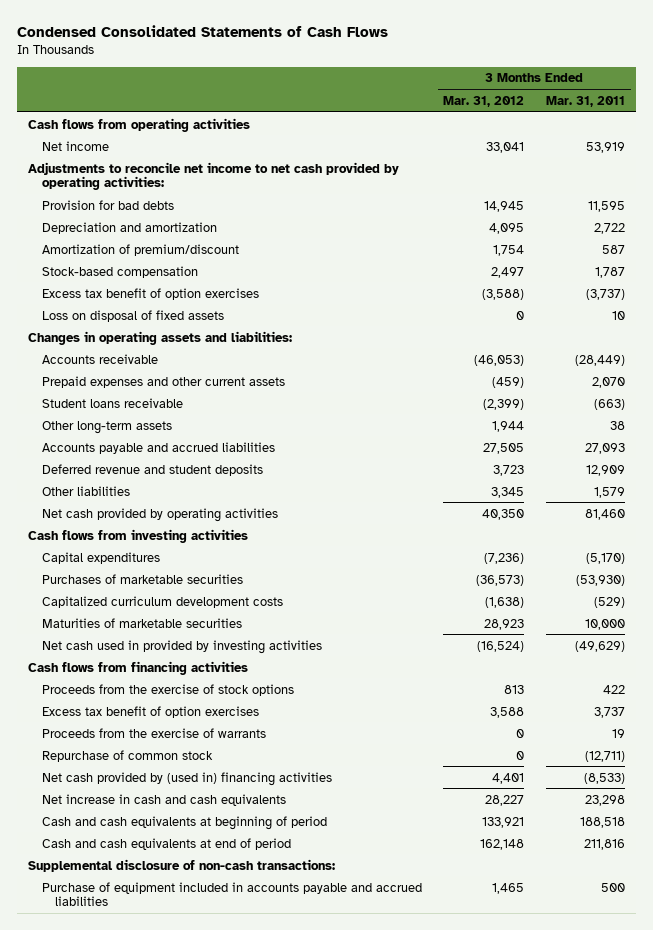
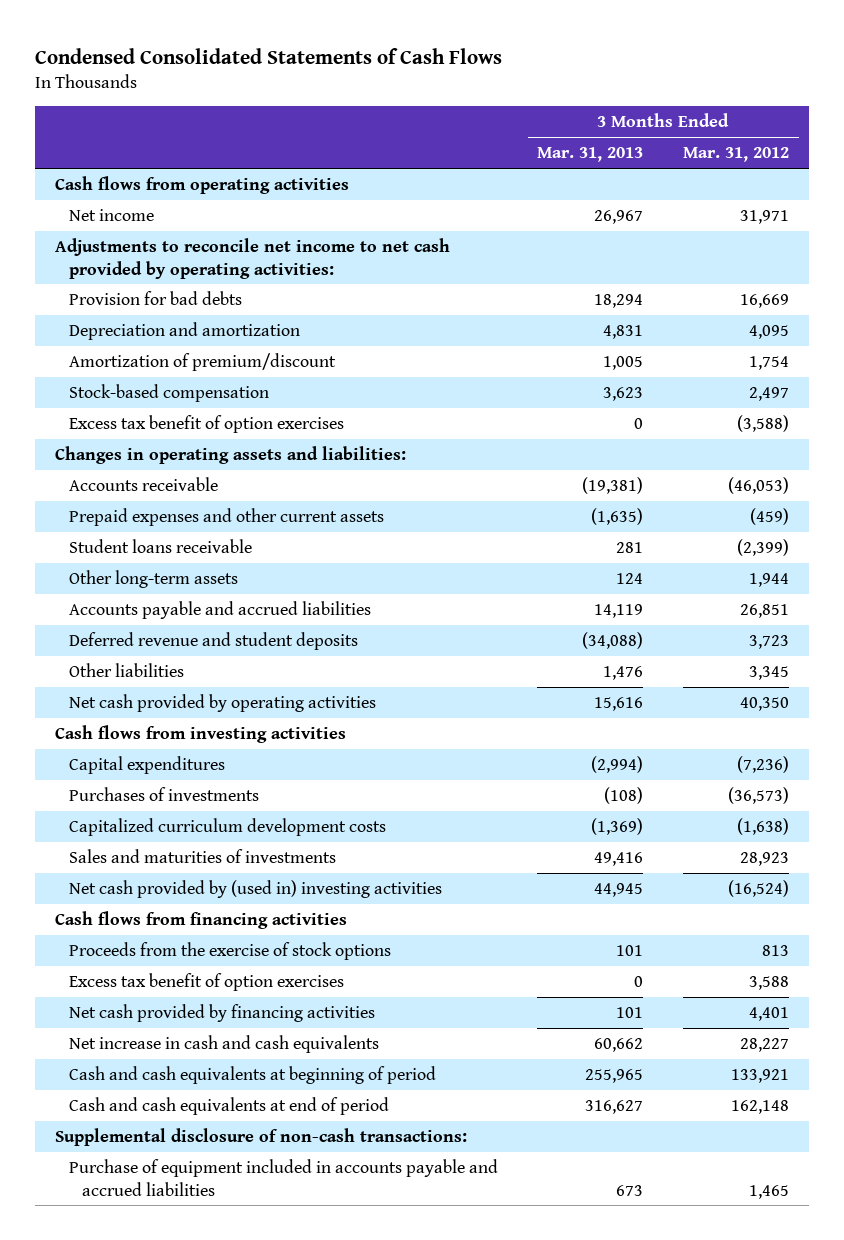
- | 3 Months Ended Mar. 31, 2012 | 3 Months Ended Mar. 31, 2011
+ | 3 Months Ended Mar. 31, 2013 | 3 Months Ended Mar. 31, 2012
- Net income | 33,041 | 53,919
+ Net income | 26,967 | 31,971
- Provision for bad debts | 14,945 | 11,595
+ Provision for bad debts | 18,294 | 16,669
- Loss on disposal of fixed assets | 0 | 10
- Accounts payable and accrued liabilities | 27,505 | 27,093
+ Accounts payable and accrued liabilities | 14,119 | 26,851
- Purchases of marketable securities | (36,573) | (53,930)
+ Purchases of investments | (108) | (36,573)
- Maturities of marketable securities | 28,923 | 10,000
- Net cash used in provided by investing activities | (16,524) | (49,629)
+ Sales and maturities of investments | 49,416 | 28,923
+ Net cash provided by (used in) investing activities | 44,945 | (16,524)
- Proceeds from the exercise of warrants | 0 | 19
- Repurchase of common stock | 0 | (12,711)
- Net cash provided by (used in) financing activities | 4,401 | (8,533)
+ Net cash provided by financing activities | 101 | 4,401

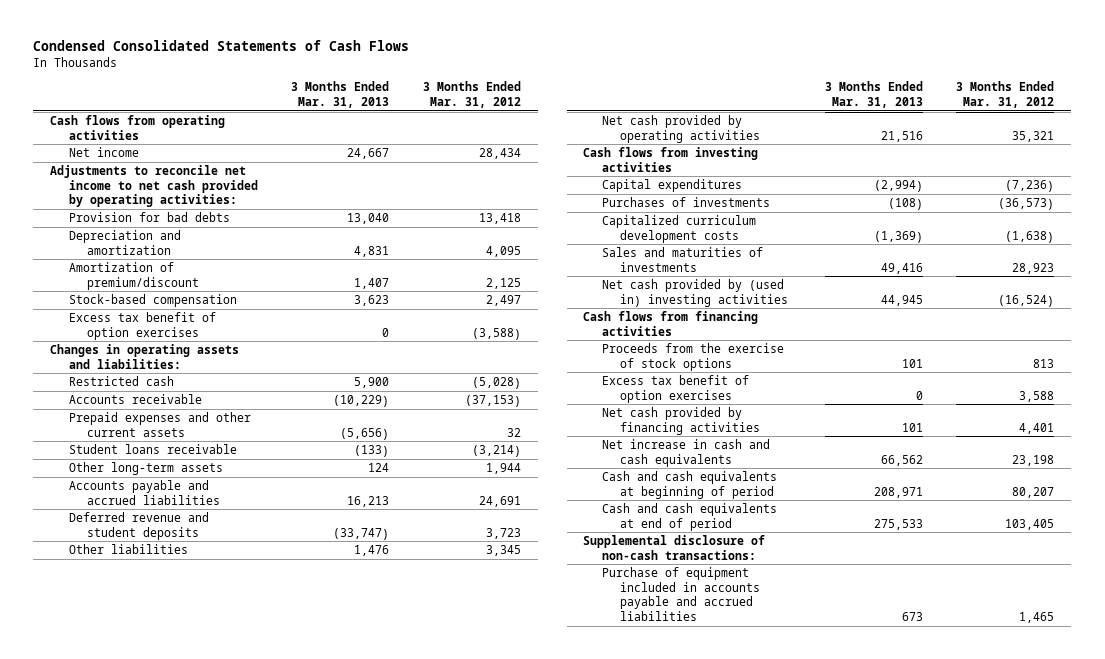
- Net income | 26,967 | 31,971
+ Net income | 24,667 | 28,434
- Provision for bad debts | 18,294 | 16,669
+ Provision for bad debts | 13,040 | 13,418
- Amortization of premium/discount | 1,005 | 1,754
+ Amortization of premium/discount | 1,407 | 2,125
- Accounts receivable | (19,381) | (46,053)
- Prepaid expenses and other current assets | (1,635) | (459)
- Student loans receivable | 281 | (2,399)
+ Restricted cash | 5,900 | (5,028)
+ Accounts receivable | (10,229) | (37,153)
+ Prepaid expenses and other current assets | (5,656) | 32
+ Student loans receivable | (133) | (3,214)
- Accounts payable and accrued liabilities | 14,119 | 26,851
- Deferred revenue and student deposits | (34,088) | 3,723
+ Accounts payable and accrued liabilities | 16,213 | 24,691
+ Deferred revenue and student deposits | (33,747) | 3,723
- Net cash provided by operating activities | 15,616 | 40,350
+ Net cash provided by operating activities | 21,516 | 35,321
- Net increase in cash and cash equivalents | 60,662 | 28,227
- Cash and cash equivalents at beginning of period | 255,965 | 133,921
- Cash and cash equivalents at end of period | 316,627 | 162,148
+ Net increase in cash and cash equivalents | 66,562 | 23,198
+ Cash and cash equivalents at beginning of period | 208,971 | 80,207
+ Cash and cash equivalents at end of period | 275,533 | 103,405

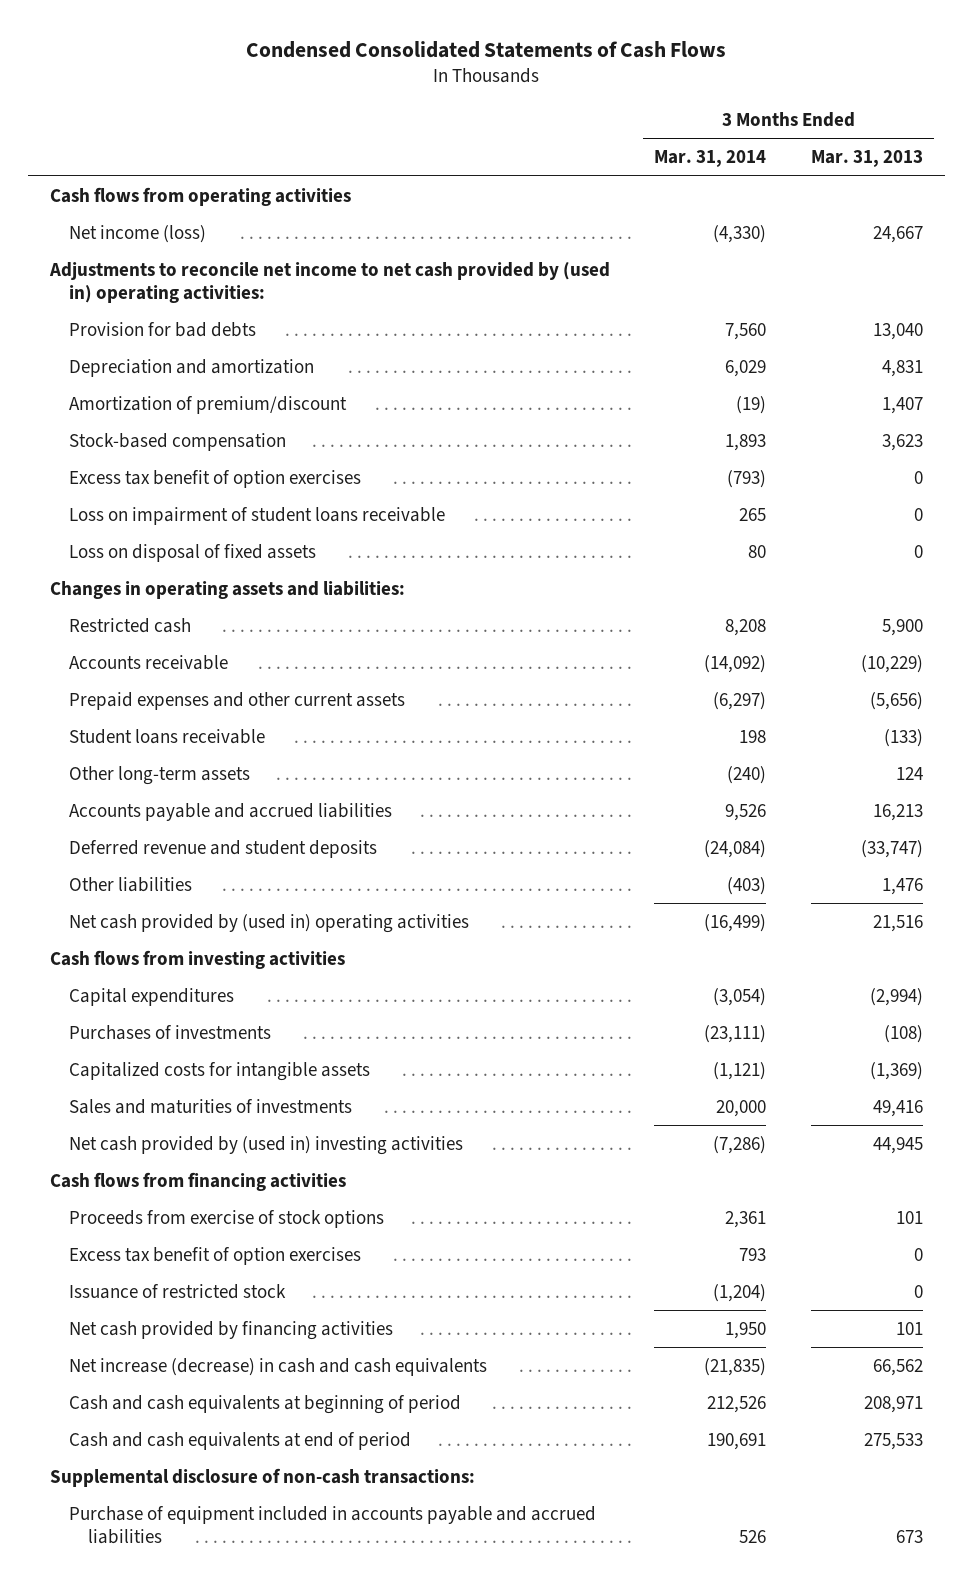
- | 3 Months Ended Mar. 31, 2013 | 3 Months Ended Mar. 31, 2012
+ | 3 Months Ended Mar. 31, 2014 | 3 Months Ended Mar. 31, 2013
- Net income | 24,667 | 28,434
- Adjustments to reconcile net income to net cash provided by operating activities:
+ Net income (loss) | (4,330) | 24,667
+ Adjustments to reconcile net income to net cash provided by (used in) operating activities:
+ Loss on impairment of student loans receivable | 265 | 0
+ Loss on disposal of fixed assets | 80 | 0
- Net cash provided by operating activities | 21,516 | 35,321
+ Net cash provided by (used in) operating activities | (16,499) | 21,516
- Capitalized curriculum development costs | (1,369) | (1,638)
+ Capitalized costs for intangible assets | (1,121) | (1,369)
- Proceeds from the exercise of stock options | 101 | 813
+ Proceeds from exercise of stock options | 2,361 | 101
+ Issuance of restricted stock | (1,204) | 0
- Net increase in cash and cash equivalents | 66,562 | 23,198
+ Net increase (decrease) in cash and cash equivalents | (21,835) | 66,562

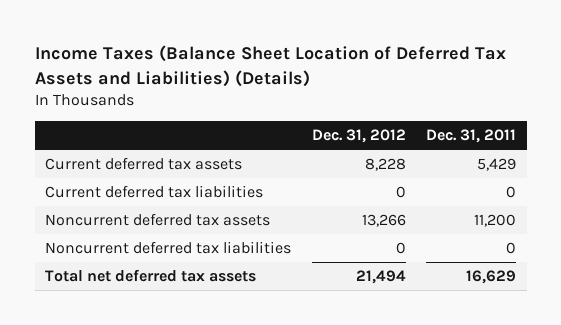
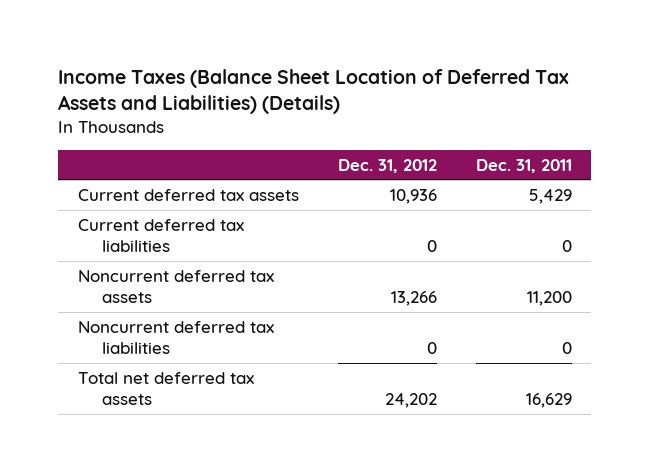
- Current deferred tax assets | 8,228 | 5,429
+ Current deferred tax assets | 10,936 | 5,429
- Total net deferred tax assets | 21,494 | 16,629
+ Total net deferred tax assets | 24,202 | 16,629

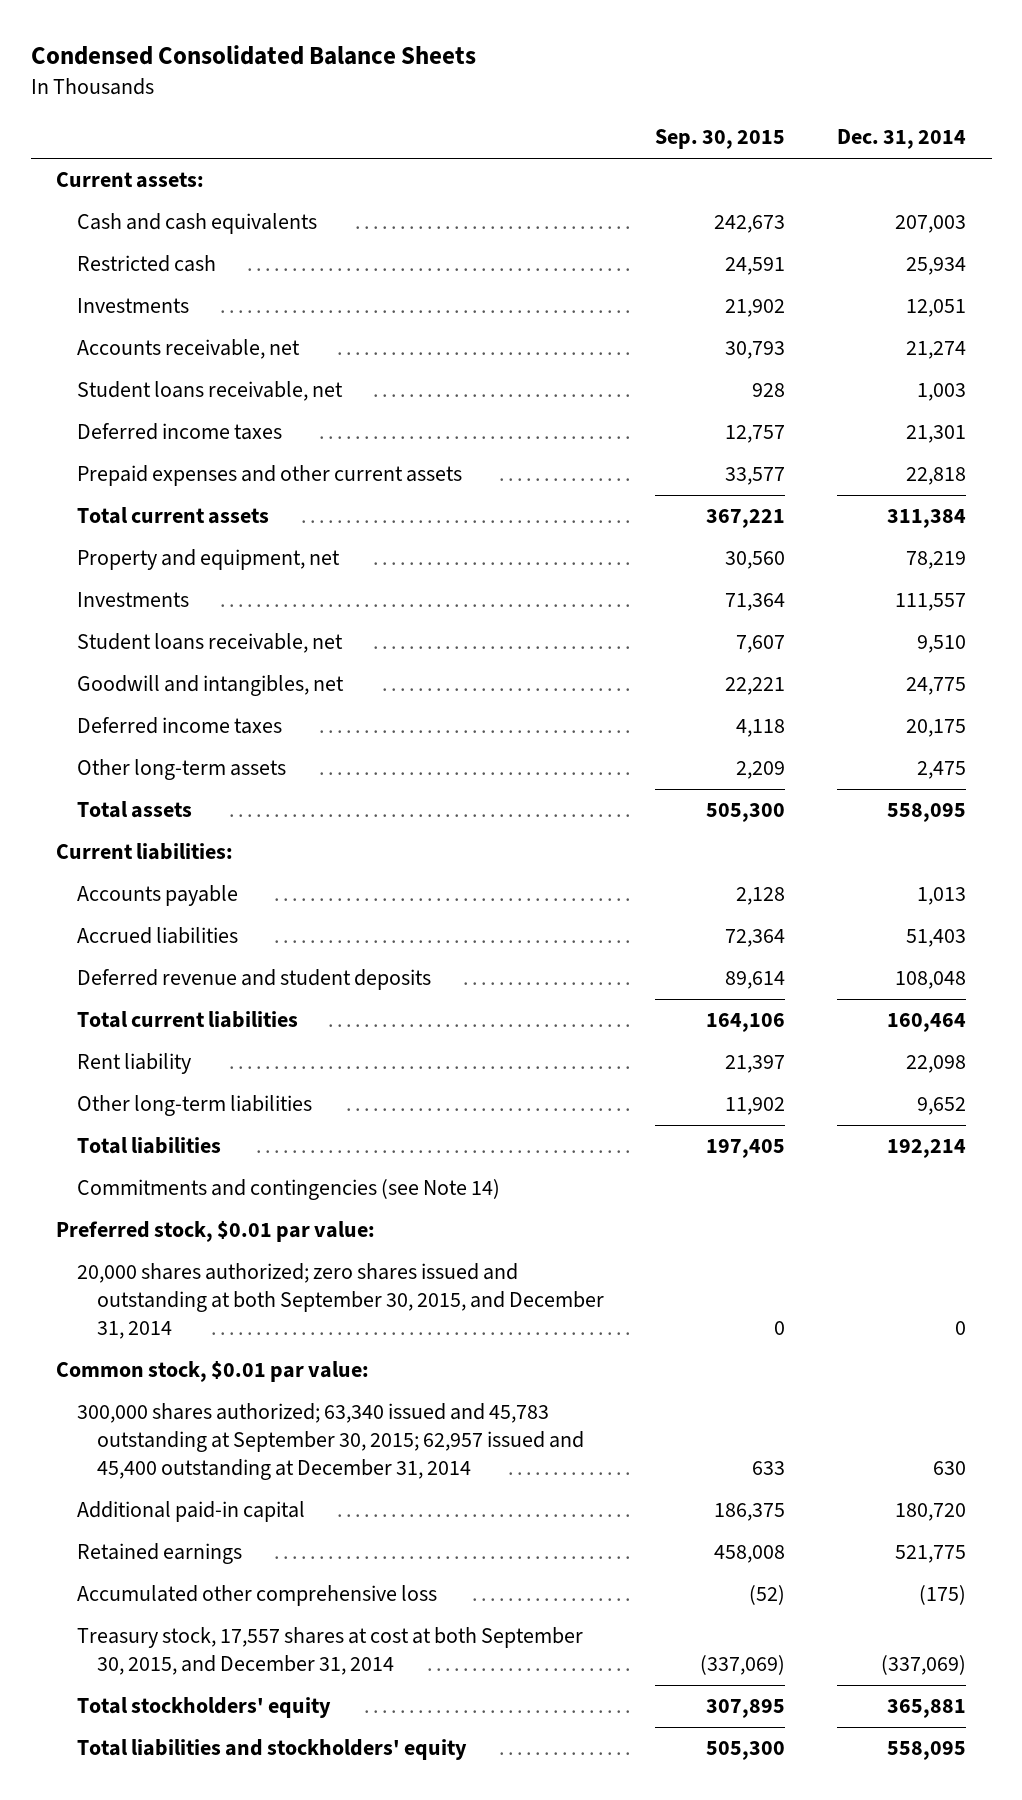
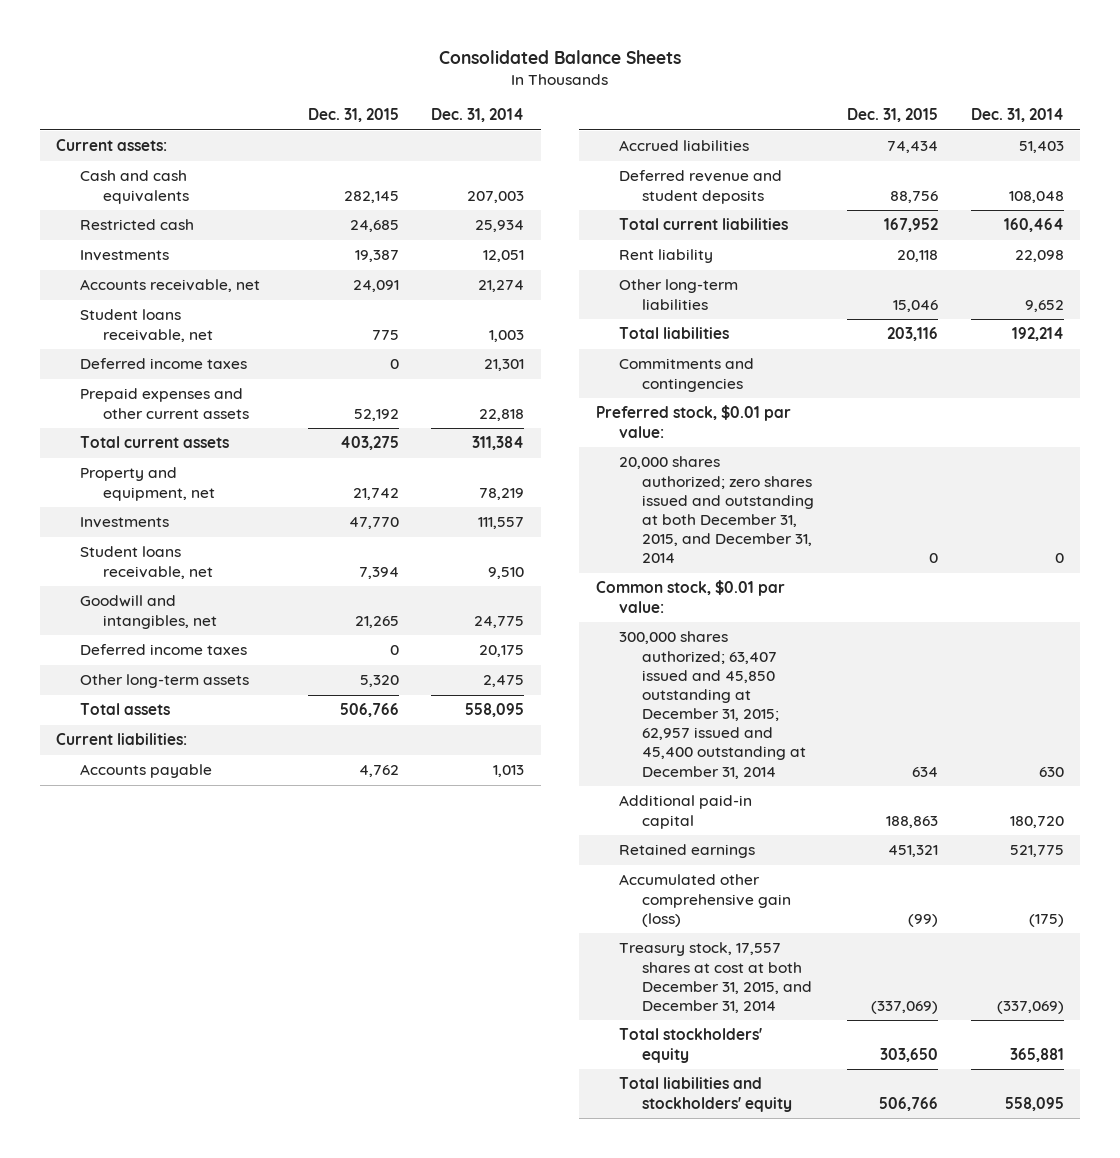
- Condensed Consolidated Balance Sheets
+ Consolidated Balance Sheets
- | Sep. 30, 2015 | Dec. 31, 2014
+ | Dec. 31, 2015 | Dec. 31, 2014
- Commitments and contingencies (see Note 14)
+ Commitments and contingencies
- 20,000 shares authorized; zero shares issued and outstanding at both September 30, 2015, and December 31, 2014 | 0 | 0
+ 20,000 shares authorized; zero shares issued and outstanding at both December 31, 2015, and December 31, 2014 | 0 | 0
- 300,000 shares authorized; 63,340 issued and 45,783 outstanding at September 30, 2015; 62,957 issued and 45,400 outstanding at December 31, 2014 | 633 | 630
+ 300,000 shares authorized; 63,407 issued and 45,850 outstanding at December 31, 2015; 62,957 issued and 45,400 outstanding at December 31, 2014 | 634 | 630
- Accumulated other comprehensive loss | (52) | (175)
- Treasury stock, 17,557 shares at cost at both September 30, 2015, and December 31, 2014 | (337,069) | (337,069)
+ Accumulated other comprehensive gain (loss) | (99) | (175)
+ Treasury stock, 17,557 shares at cost at both December 31, 2015, and December 31, 2014 | (337,069) | (337,069)

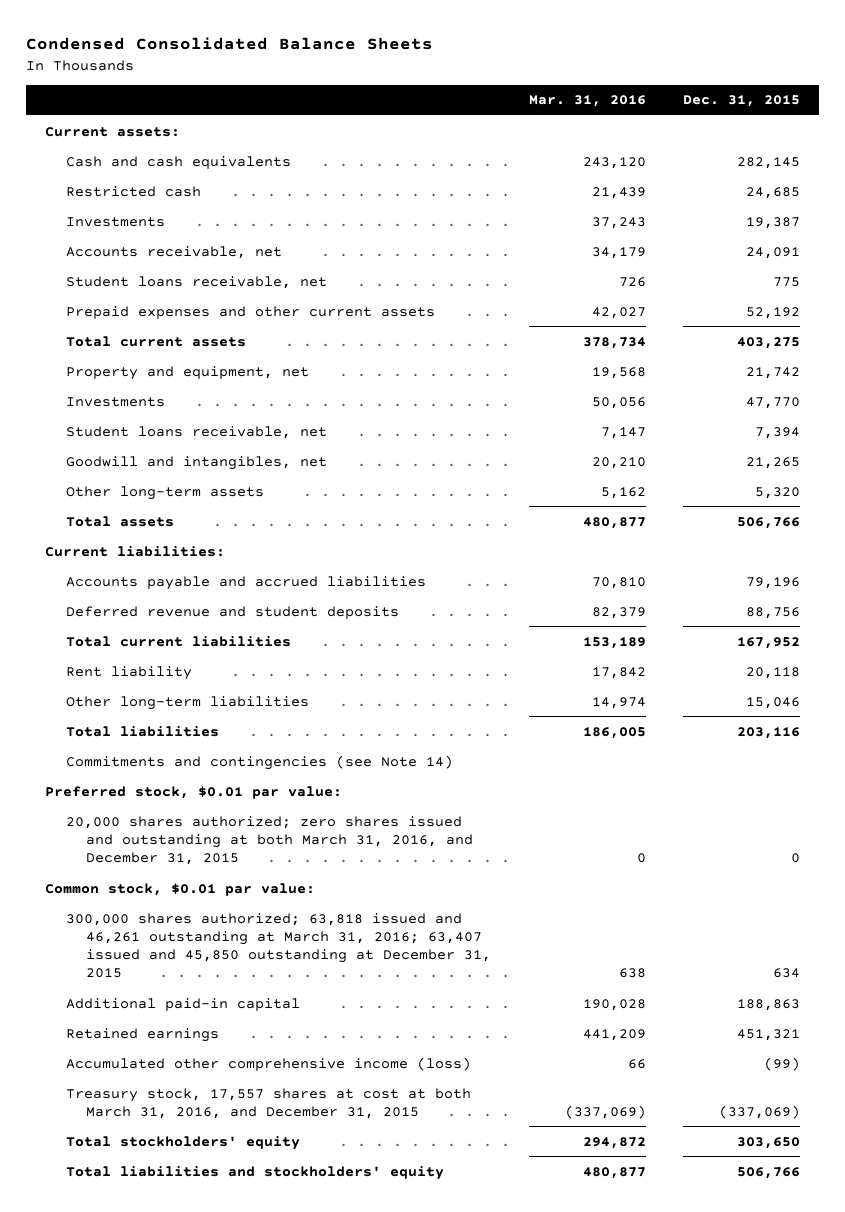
- Consolidated Balance Sheets
+ Condensed Consolidated Balance Sheets
- | Dec. 31, 2015 | Dec. 31, 2014
+ | Mar. 31, 2016 | Dec. 31, 2015
- Deferred income taxes | 0 | 21,301
- Deferred income taxes | 0 | 20,175
- Accounts payable | 4,762 | 1,013
- Accrued liabilities | 74,434 | 51,403
+ Accounts payable and accrued liabilities | 70,810 | 79,196
- Commitments and contingencies
+ Commitments and contingencies (see Note 14)
- 20,000 shares authorized; zero shares issued and outstanding at both December 31, 2015, and December 31, 2014 | 0 | 0
+ 20,000 shares authorized; zero shares issued and outstanding at both March 31, 2016, and December 31, 2015 | 0 | 0
- 300,000 shares authorized; 63,407 issued and 45,850 outstanding at December 31, 2015; 62,957 issued and 45,400 outstanding at December 31, 2014 | 634 | 630
+ 300,000 shares authorized; 63,818 issued and 46,261 outstanding at March 31, 2016; 63,407 issued and 45,850 outstanding at December 31, 2015 | 638 | 634
- Accumulated other comprehensive gain (loss) | (99) | (175)
- Treasury stock, 17,557 shares at cost at both December 31, 2015, and December 31, 2014 | (337,069) | (337,069)
+ Accumulated other comprehensive income (loss) | 66 | (99)
+ Treasury stock, 17,557 shares at cost at both March 31, 2016, and December 31, 2015 | (337,069) | (337,069)

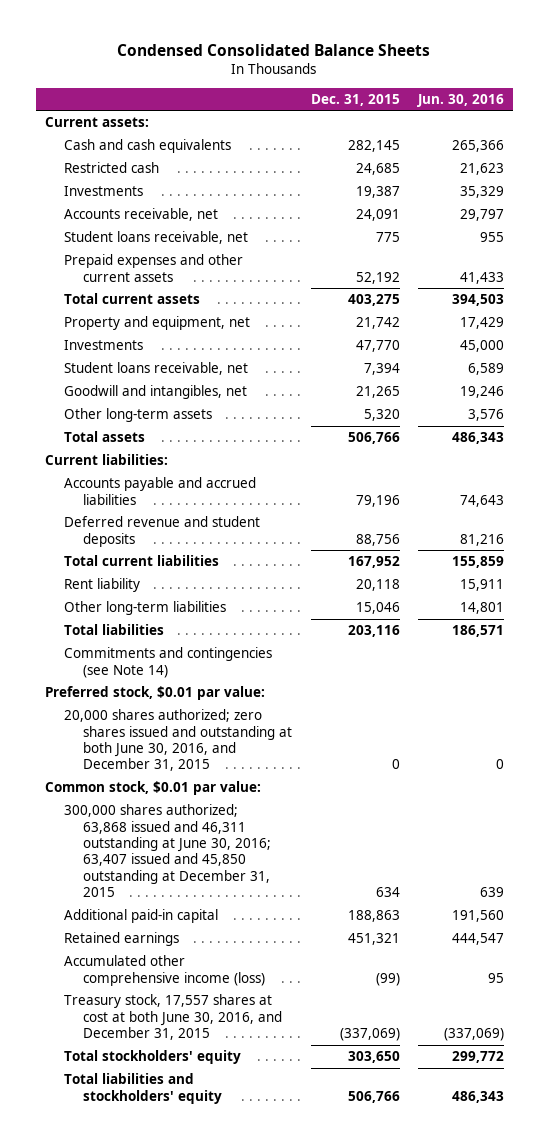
- | Mar. 31, 2016 | Dec. 31, 2015
+ | Dec. 31, 2015 | Jun. 30, 2016
- 20,000 shares authorized; zero shares issued and outstanding at both March 31, 2016, and December 31, 2015 | 0 | 0
+ 20,000 shares authorized; zero shares issued and outstanding at both June 30, 2016, and December 31, 2015 | 0 | 0
- 300,000 shares authorized; 63,818 issued and 46,261 outstanding at March 31, 2016; 63,407 issued and 45,850 outstanding at December 31, 2015 | 638 | 634
+ 300,000 shares authorized; 63,868 issued and 46,311 outstanding at June 30, 2016; 63,407 issued and 45,850 outstanding at December 31, 2015 | 634 | 639
- Treasury stock, 17,557 shares at cost at both March 31, 2016, and December 31, 2015 | (337,069) | (337,069)
+ Treasury stock, 17,557 shares at cost at both June 30, 2016, and December 31, 2015 | (337,069) | (337,069)

